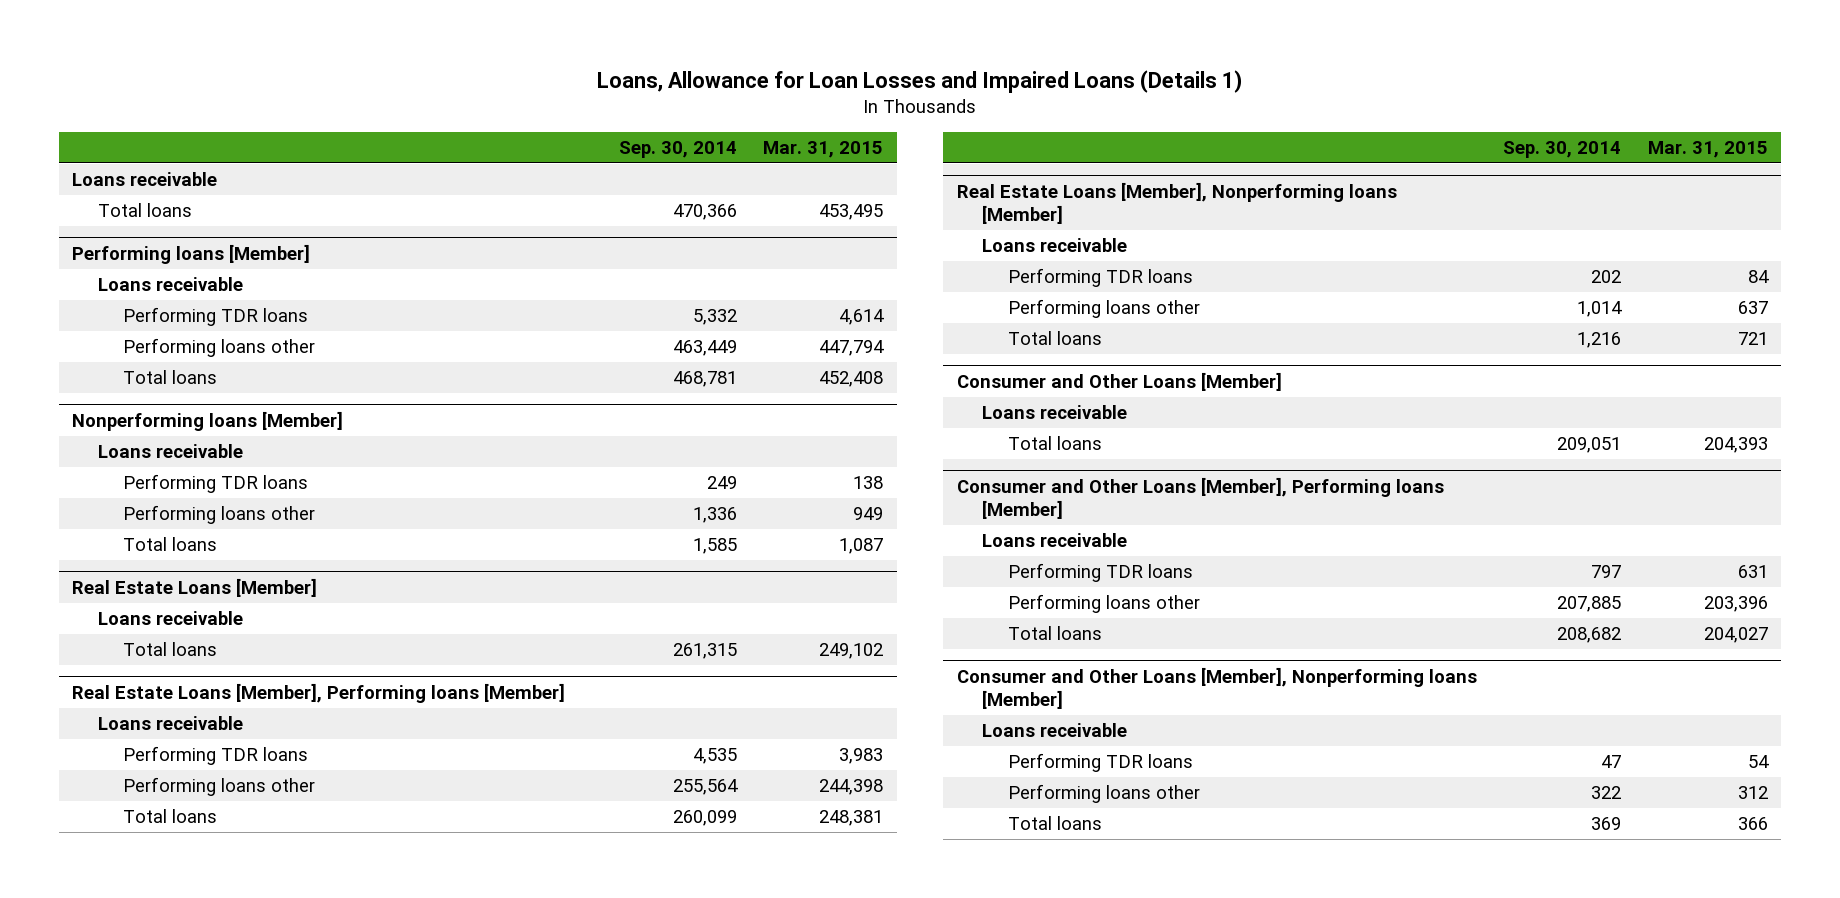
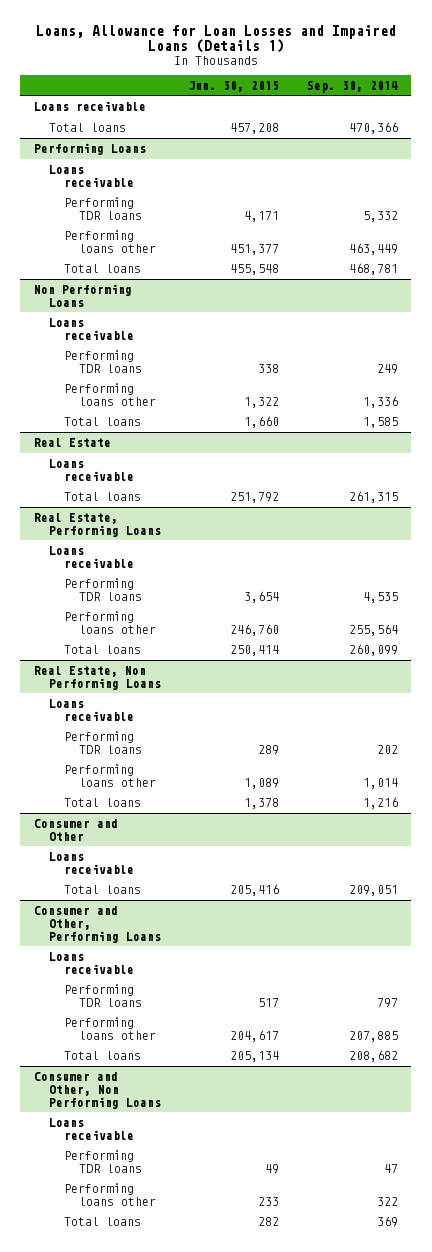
- | Sep. 30, 2014 | Mar. 31, 2015
+ | Jun. 30, 2015 | Sep. 30, 2014
- Performing loans [Member]
+ Performing Loans
- Nonperforming loans [Member]
+ Non Performing Loans
- Real Estate Loans [Member]
+ Real Estate
- Real Estate Loans [Member], Performing loans [Member]
+ Real Estate, Performing Loans
- Real Estate Loans [Member], Nonperforming loans [Member]
+ Real Estate, Non Performing Loans
- Consumer and Other Loans [Member]
+ Consumer and Other
- Consumer and Other Loans [Member], Performing loans [Member]
+ Consumer and Other, Performing Loans
- Consumer and Other Loans [Member], Nonperforming loans [Member]
+ Consumer and Other, Non Performing Loans

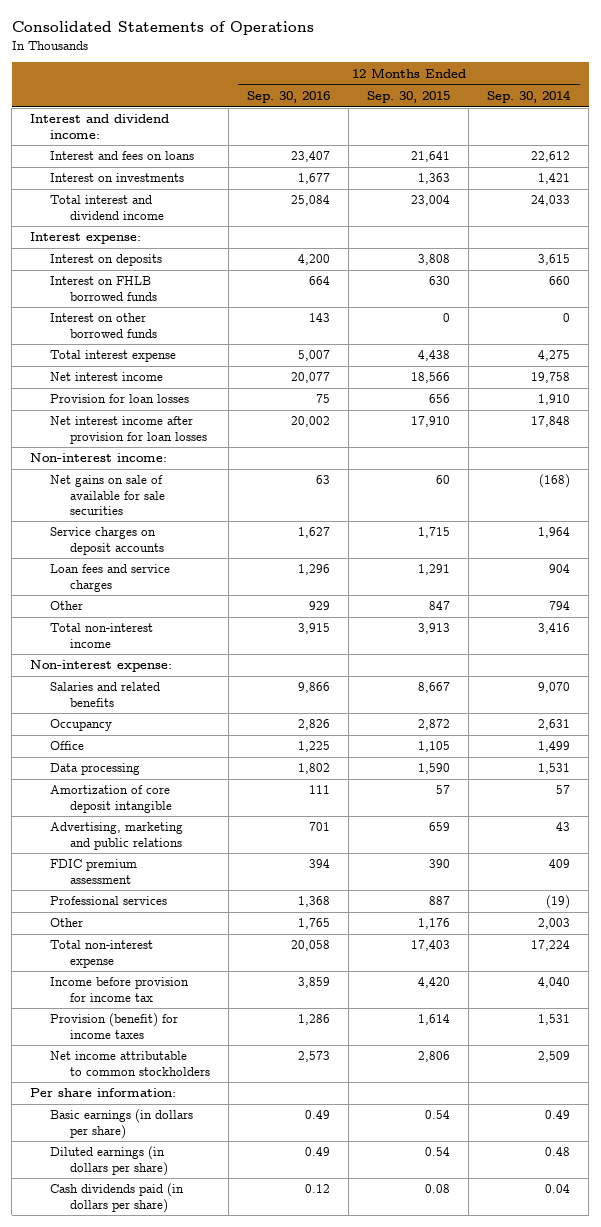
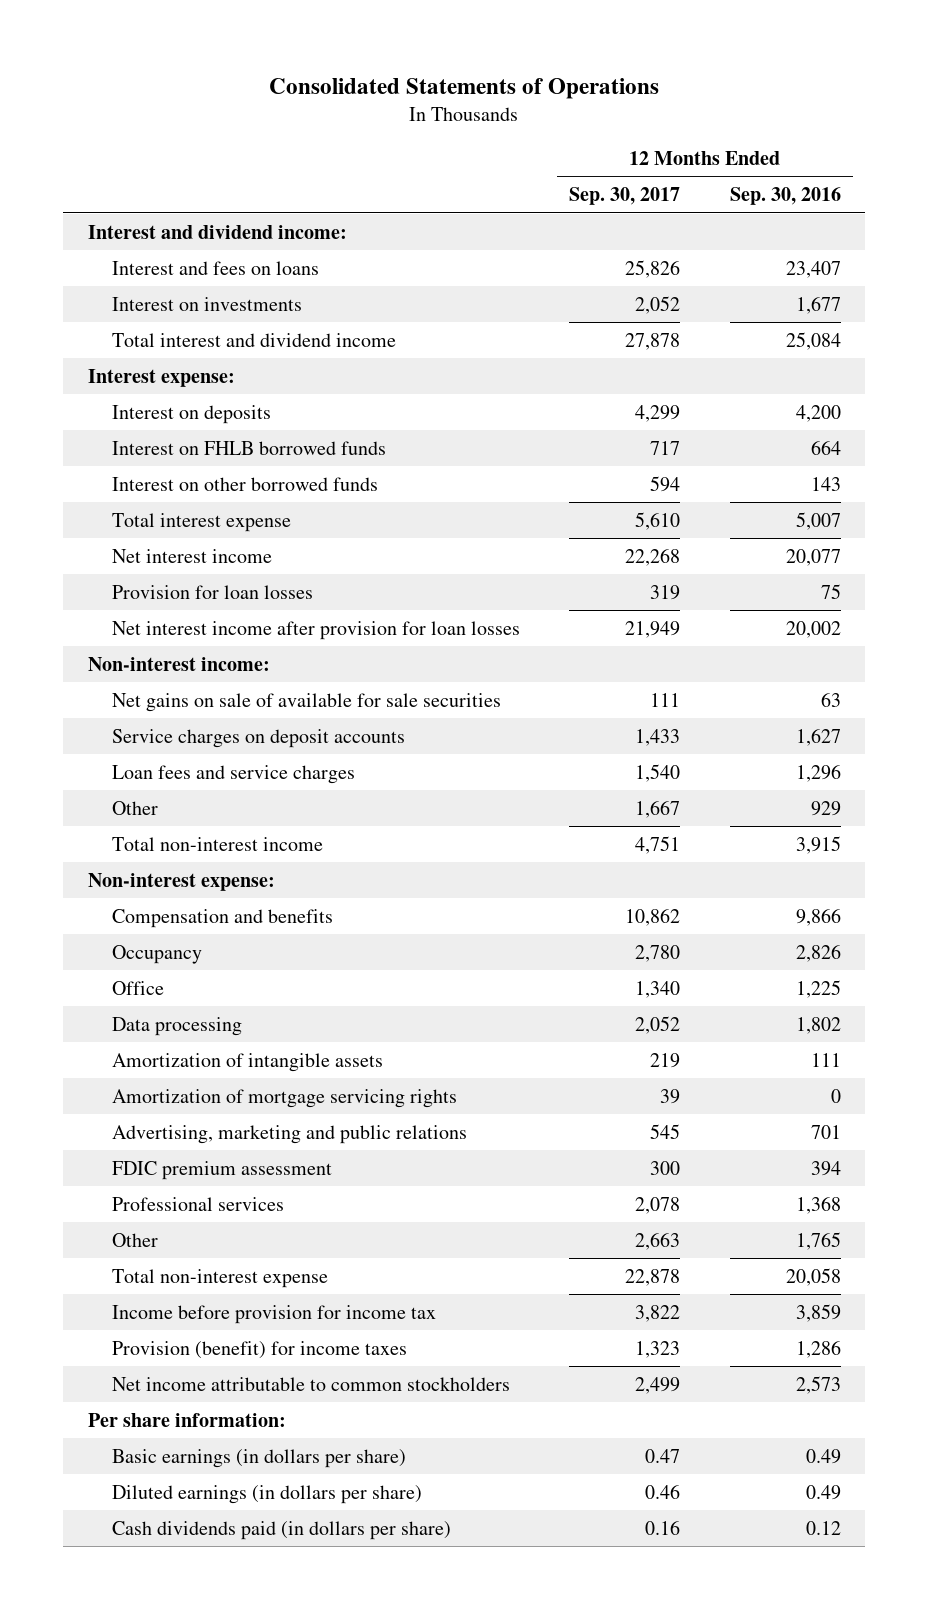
- | 12 Months Ended Sep. 30, 2016 | 12 Months Ended Sep. 30, 2015 | 12 Months Ended Sep. 30, 2014
+ | 12 Months Ended Sep. 30, 2017 | 12 Months Ended Sep. 30, 2016
- Salaries and related benefits | 9,866 | 8,667 | 9,070
+ Compensation and benefits | 10,862 | 9,866
- Amortization of core deposit intangible | 111 | 57 | 57
+ Amortization of intangible assets | 219 | 111
+ Amortization of mortgage servicing rights | 39 | 0

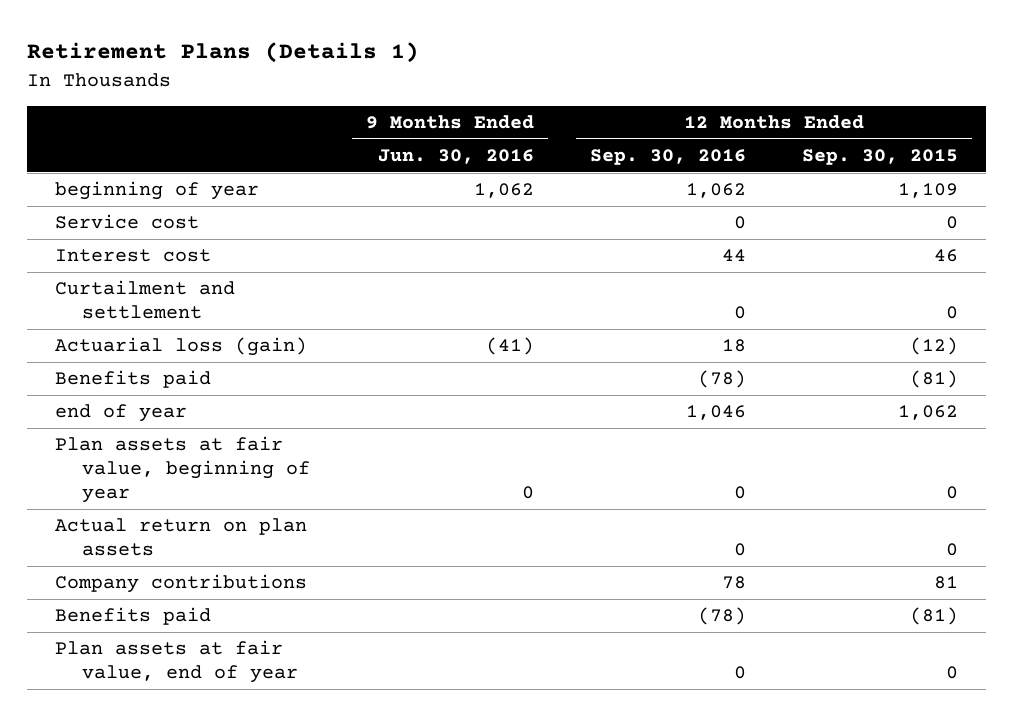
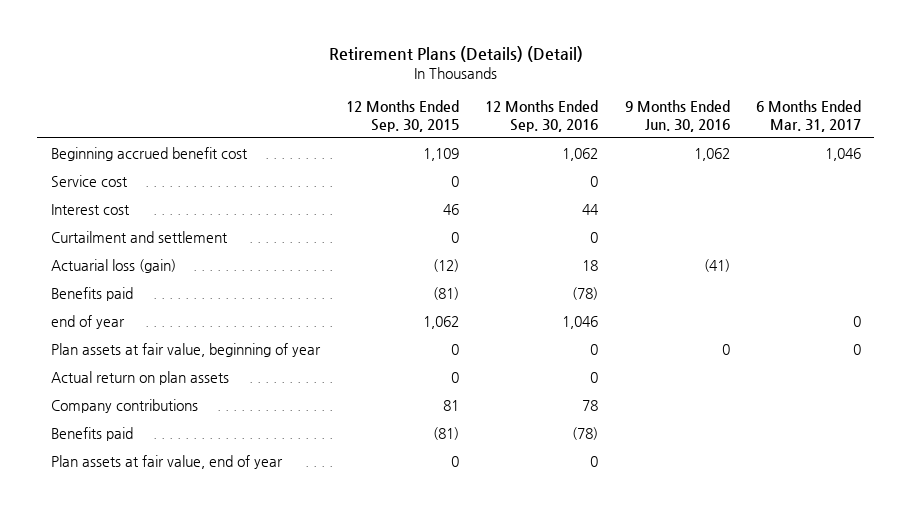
- Retirement Plans (Details 1)
+ Retirement Plans (Details) (Detail)
- | 9 Months Ended Jun. 30, 2016 | 12 Months Ended Sep. 30, 2016 | 12 Months Ended Sep. 30, 2015
+ | 12 Months Ended Sep. 30, 2015 | 12 Months Ended Sep. 30, 2016 | 9 Months Ended Jun. 30, 2016 | 6 Months Ended Mar. 31, 2017
- beginning of year | 1,062 | 1,062 | 1,109
+ Beginning accrued benefit cost | 1,109 | 1,062 | 1,062 | 1,046

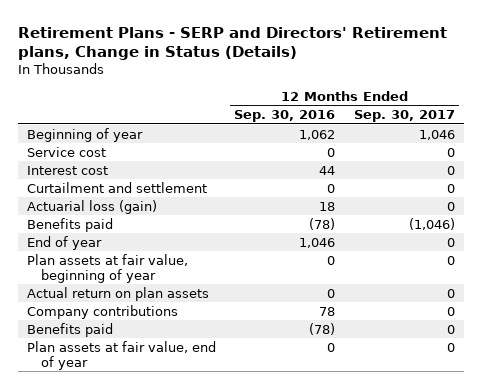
- Retirement Plans (Details) (Detail)
+ Retirement Plans - SERP and Directors' Retirement plans, Change in Status (Details)
- | 12 Months Ended Sep. 30, 2015 | 12 Months Ended Sep. 30, 2016 | 9 Months Ended Jun. 30, 2016 | 6 Months Ended Mar. 31, 2017
+ | 12 Months Ended Sep. 30, 2016 | 12 Months Ended Sep. 30, 2017
- Beginning accrued benefit cost | 1,109 | 1,062 | 1,062 | 1,046
+ Beginning of year | 1,062 | 1,046
- end of year | 1,062 | 1,046 | | 0
+ End of year | 1,046 | 0

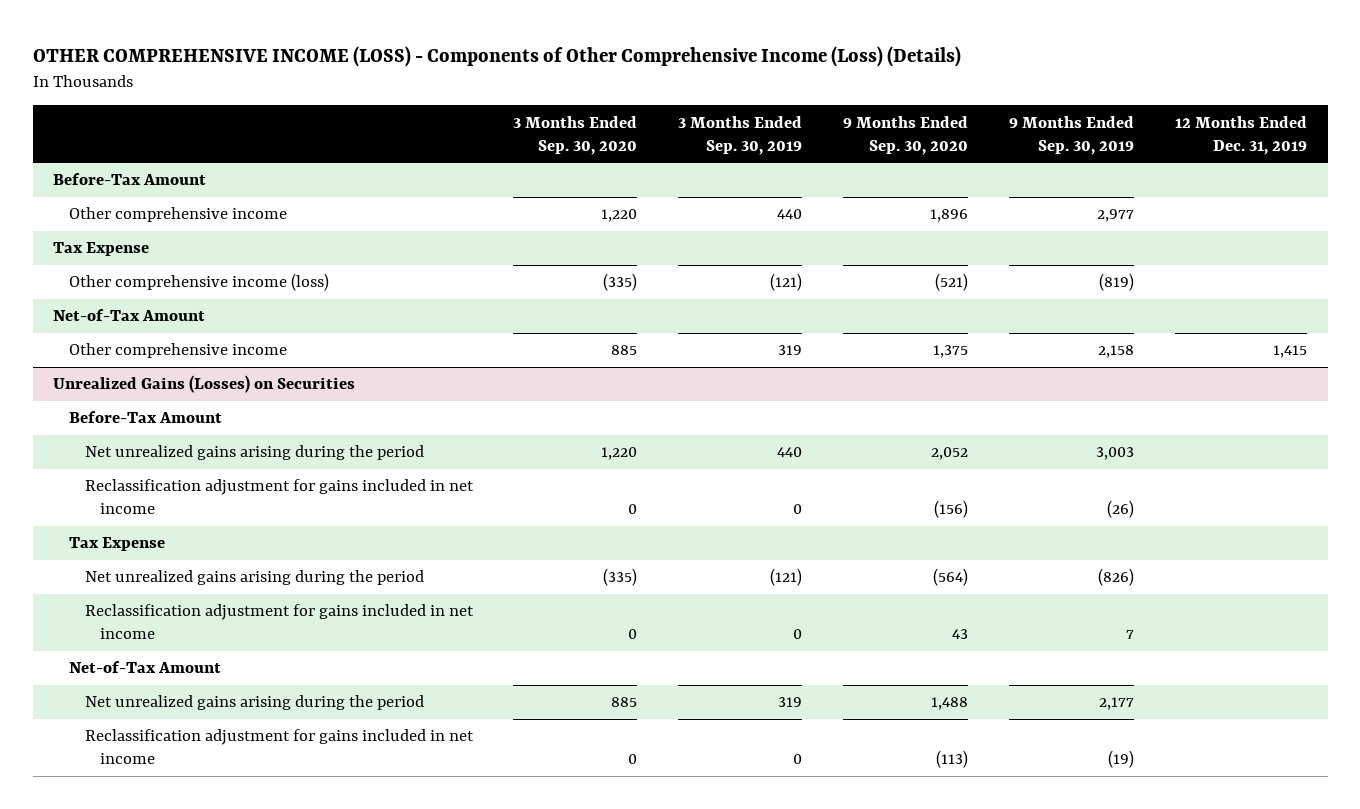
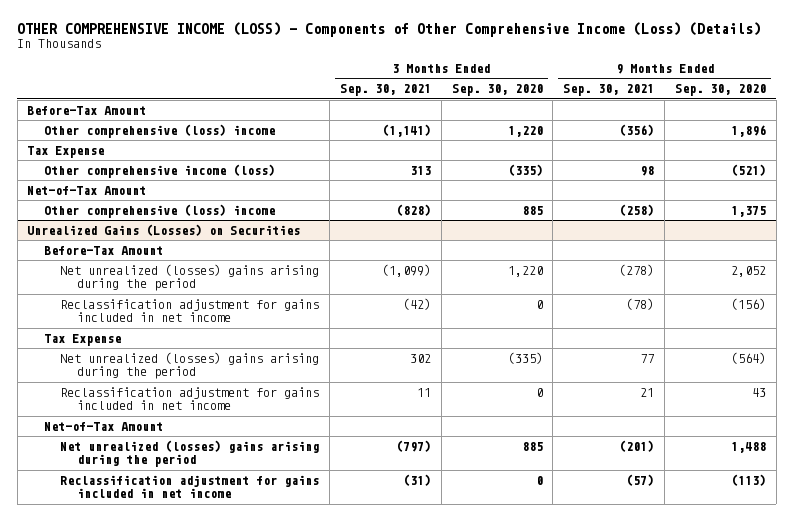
- | 3 Months Ended Sep. 30, 2020 | 3 Months Ended Sep. 30, 2019 | 9 Months Ended Sep. 30, 2020 | 9 Months Ended Sep. 30, 2019 | 12 Months Ended Dec. 31, 2019
+ | 3 Months Ended Sep. 30, 2021 | 3 Months Ended Sep. 30, 2020 | 9 Months Ended Sep. 30, 2021 | 9 Months Ended Sep. 30, 2020
- Other comprehensive income | 1,220 | 440 | 1,896 | 2,977 |
+ Other comprehensive (loss) income | (1,141) | 1,220 | (356) | 1,896
- Other comprehensive income | 885 | 319 | 1,375 | 2,158 | 1,415
+ Other comprehensive (loss) income | (828) | 885 | (258) | 1,375
@ Unrealized Gains (Losses) on Securities
- Net unrealized gains arising during the period | 1,220 | 440 | 2,052 | 3,003 |
+ Net unrealized (losses) gains arising during the period | (1,099) | 1,220 | (278) | 2,052
- Net unrealized gains arising during the period | (335) | (121) | (564) | (826) |
+ Net unrealized (losses) gains arising during the period | 302 | (335) | 77 | (564)
- Net unrealized gains arising during the period | 885 | 319 | 1,488 | 2,177 |
+ Net unrealized (losses) gains arising during the period | (797) | 885 | (201) | 1,488

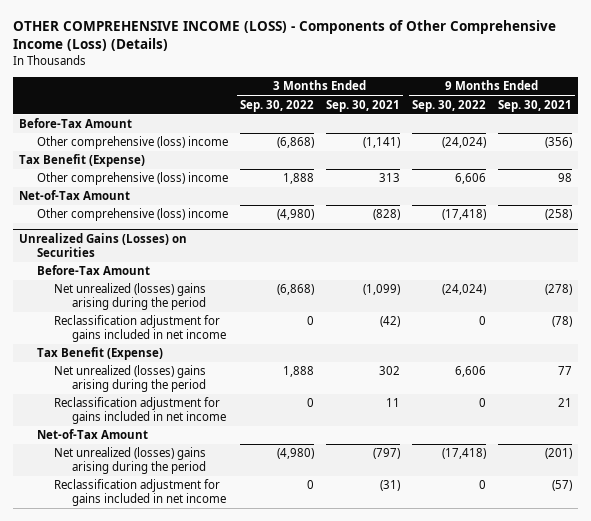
- | 3 Months Ended Sep. 30, 2021 | 3 Months Ended Sep. 30, 2020 | 9 Months Ended Sep. 30, 2021 | 9 Months Ended Sep. 30, 2020
+ | 3 Months Ended Sep. 30, 2022 | 3 Months Ended Sep. 30, 2021 | 9 Months Ended Sep. 30, 2022 | 9 Months Ended Sep. 30, 2021
- Tax Expense
- Other comprehensive income (loss) | 313 | (335) | 98 | (521)
+ Tax Benefit (Expense)
+ Other comprehensive (loss) income | 1,888 | 313 | 6,606 | 98
@ Unrealized Gains (Losses) on Securities
- Tax Expense
+ Tax Benefit (Expense)

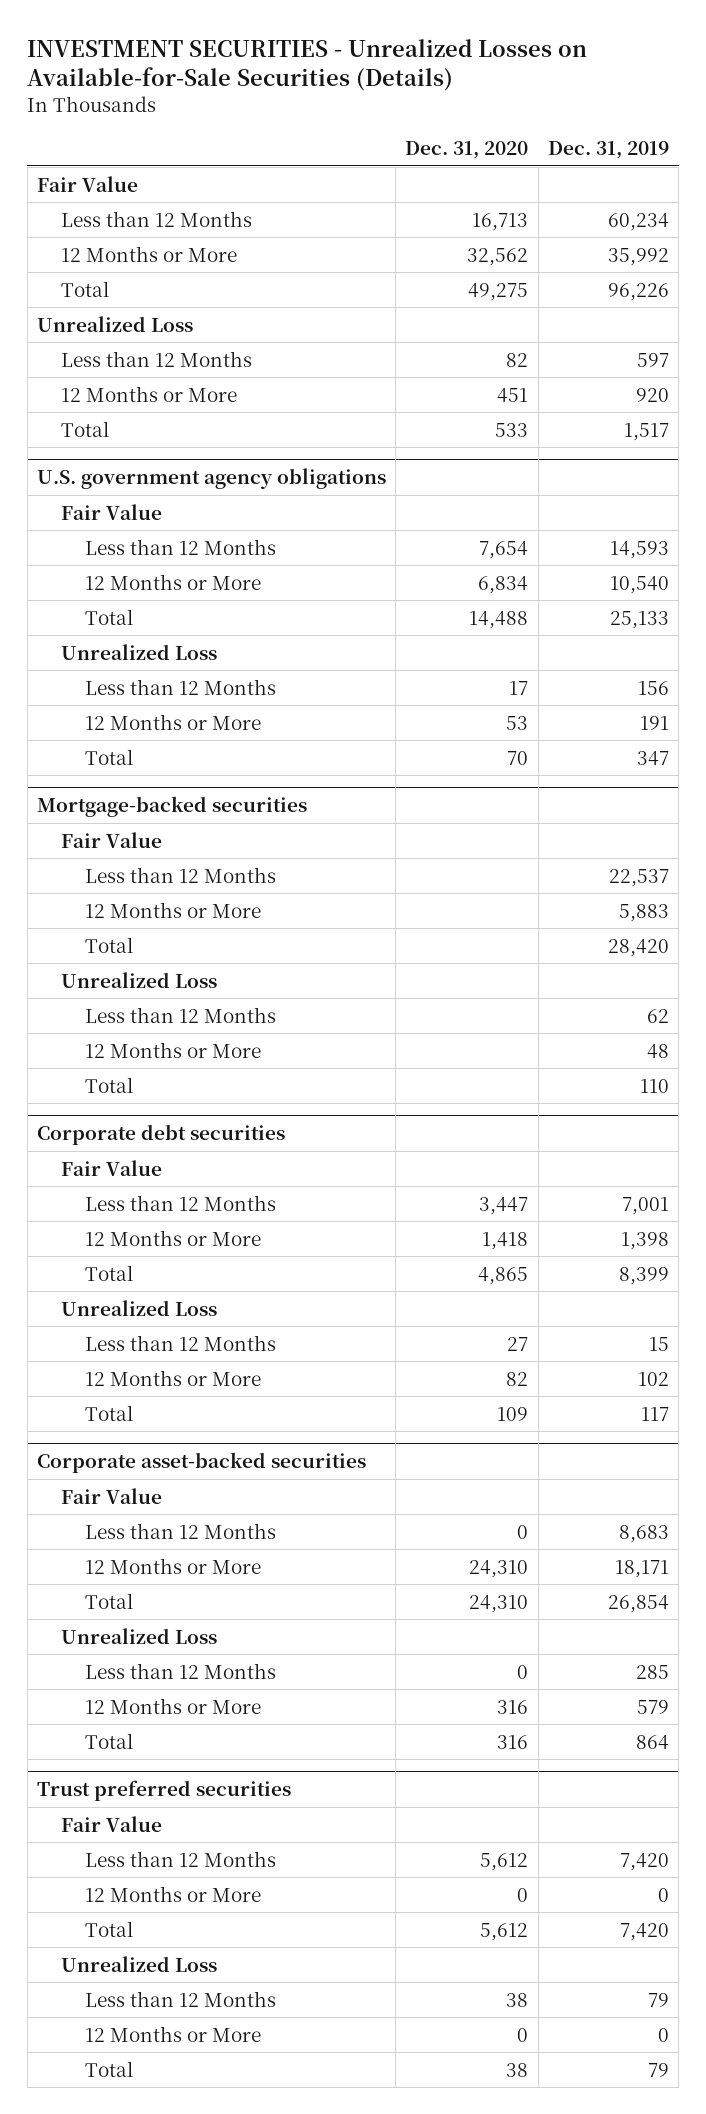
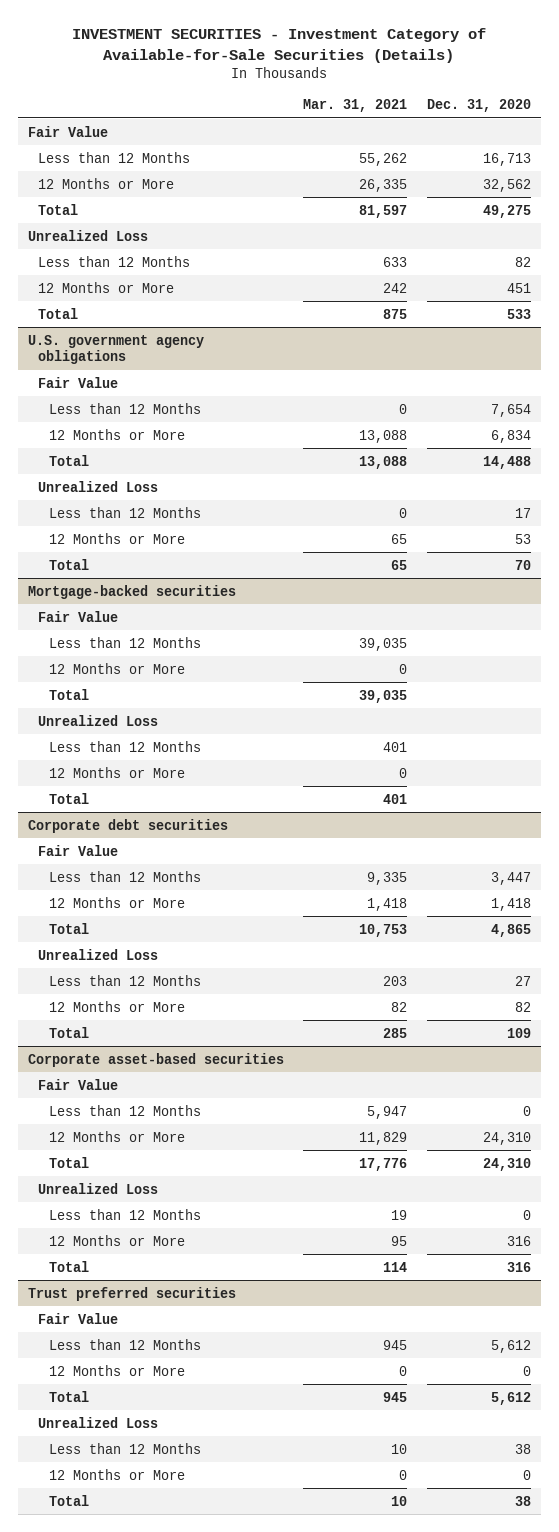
- INVESTMENT SECURITIES - Unrealized Losses on Available-for-Sale Securities (Details)
+ INVESTMENT SECURITIES - Investment Category of Available-for-Sale Securities (Details)
- | Dec. 31, 2020 | Dec. 31, 2019
+ | Mar. 31, 2021 | Dec. 31, 2020
- Corporate asset-backed securities
+ Corporate asset-based securities

